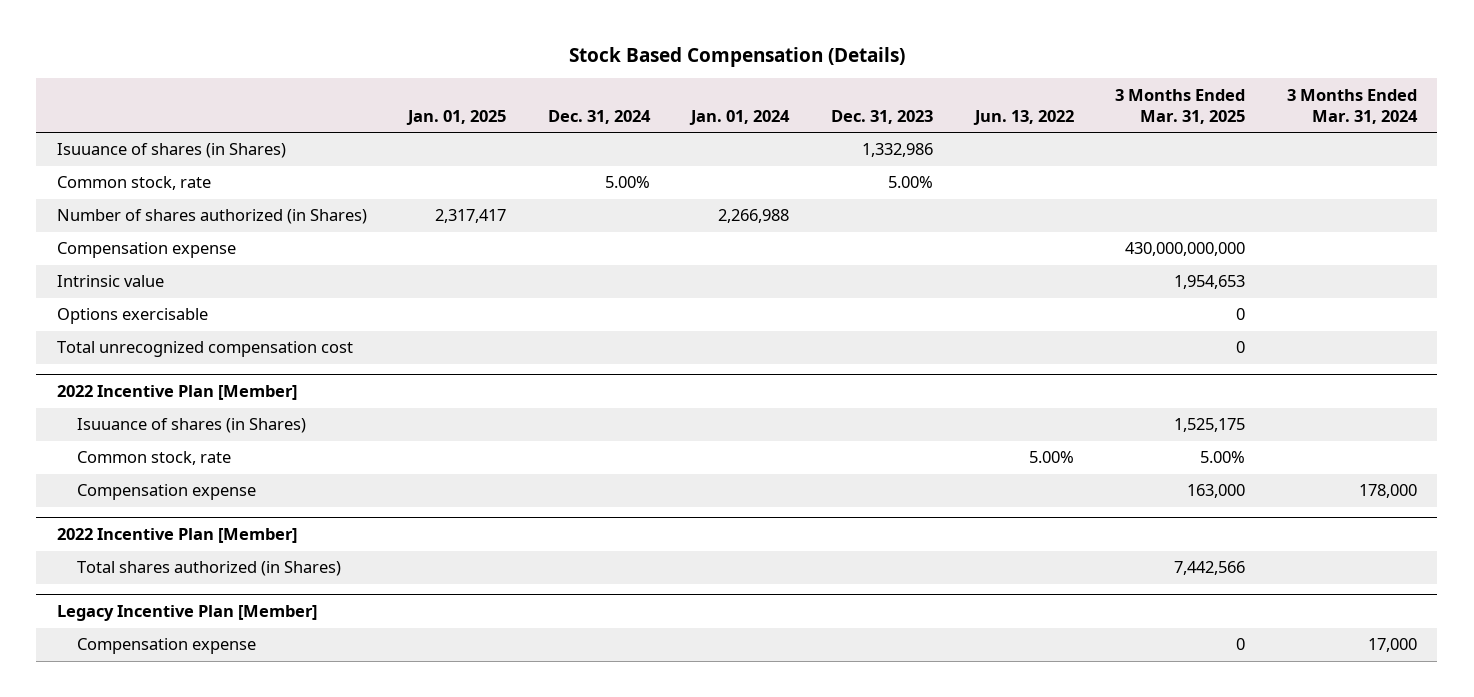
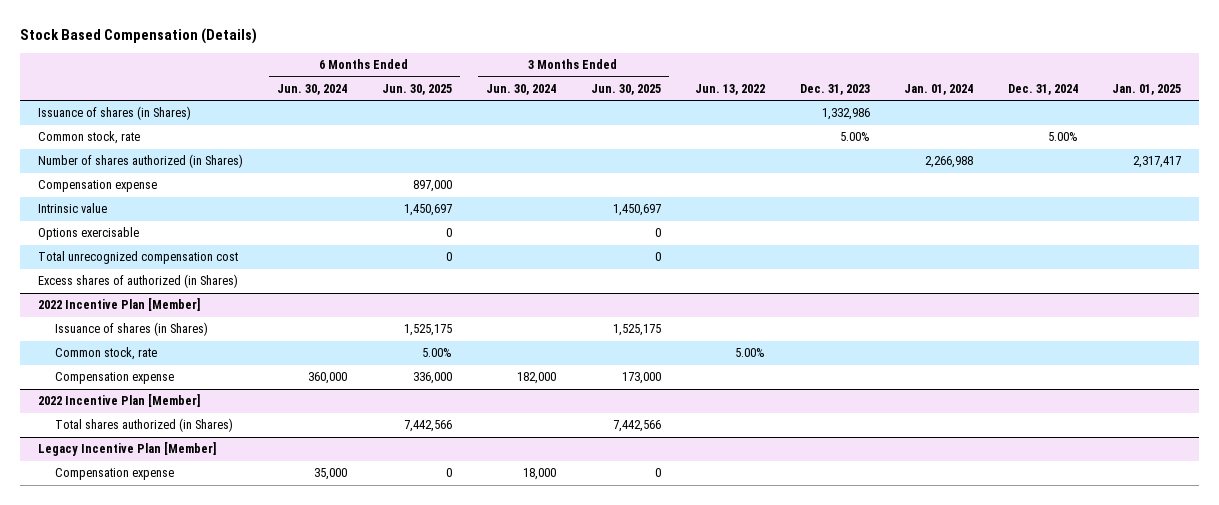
- | Jan. 01, 2025 | Dec. 31, 2024 | Jan. 01, 2024 | Dec. 31, 2023 | Jun. 13, 2022 | 3 Months Ended Mar. 31, 2025 | 3 Months Ended Mar. 31, 2024
+ | 6 Months Ended Jun. 30, 2024 | 6 Months Ended Jun. 30, 2025 | 3 Months Ended Jun. 30, 2024 | 3 Months Ended Jun. 30, 2025 | Jun. 13, 2022 | Dec. 31, 2023 | Jan. 01, 2024 | Dec. 31, 2024 | Jan. 01, 2025
- Isuuance of shares (in Shares) | | | | 1,332,986 | | |
+ Issuance of shares (in Shares) | | | | | | 1,332,986 | | |
+ Excess shares of authorized (in Shares)
@ 2022 Incentive Plan [Member]
- Isuuance of shares (in Shares) | | | | | | 1,525,175 |
+ Issuance of shares (in Shares) | | 1,525,175 | | 1,525,175 | | | | |

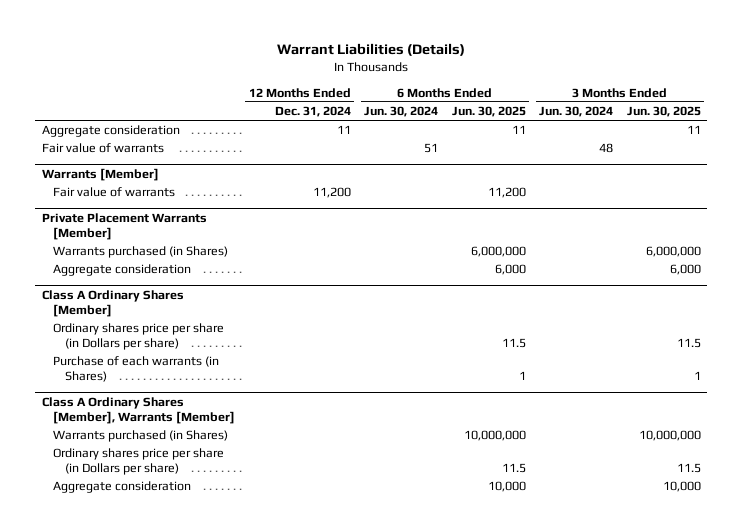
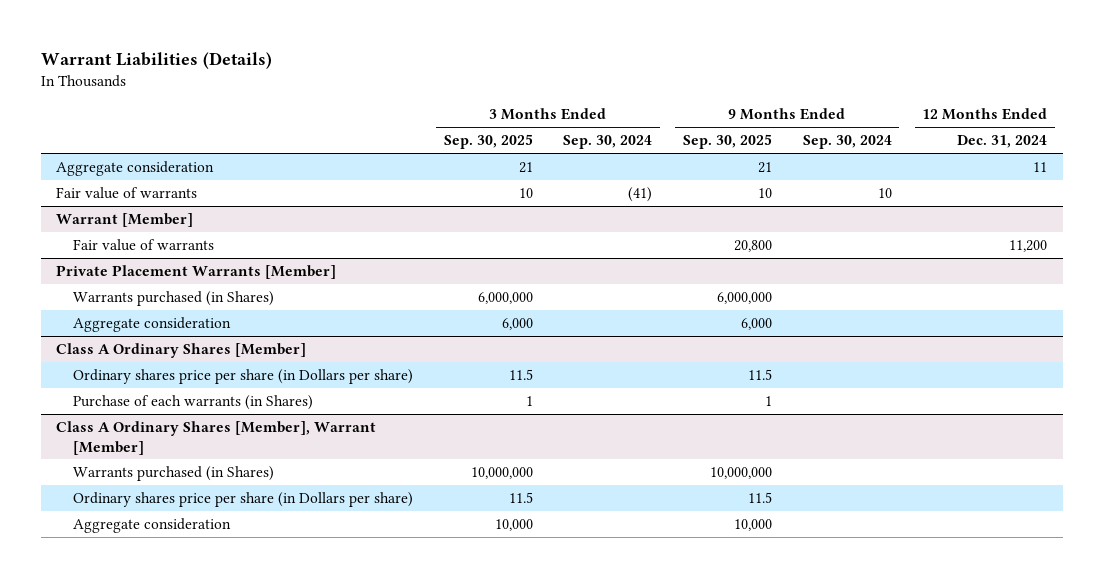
- | 12 Months Ended Dec. 31, 2024 | 6 Months Ended Jun. 30, 2024 | 6 Months Ended Jun. 30, 2025 | 3 Months Ended Jun. 30, 2024 | 3 Months Ended Jun. 30, 2025
+ | 3 Months Ended Sep. 30, 2025 | 3 Months Ended Sep. 30, 2024 | 9 Months Ended Sep. 30, 2025 | 9 Months Ended Sep. 30, 2024 | 12 Months Ended Dec. 31, 2024
- Warrants [Member]
+ Warrant [Member]
- Class A Ordinary Shares [Member], Warrants [Member]
+ Class A Ordinary Shares [Member], Warrant [Member]

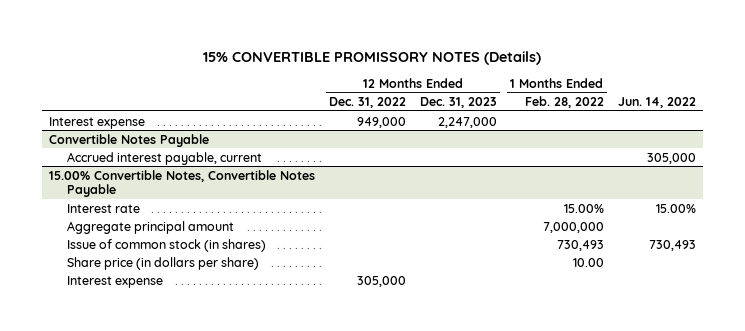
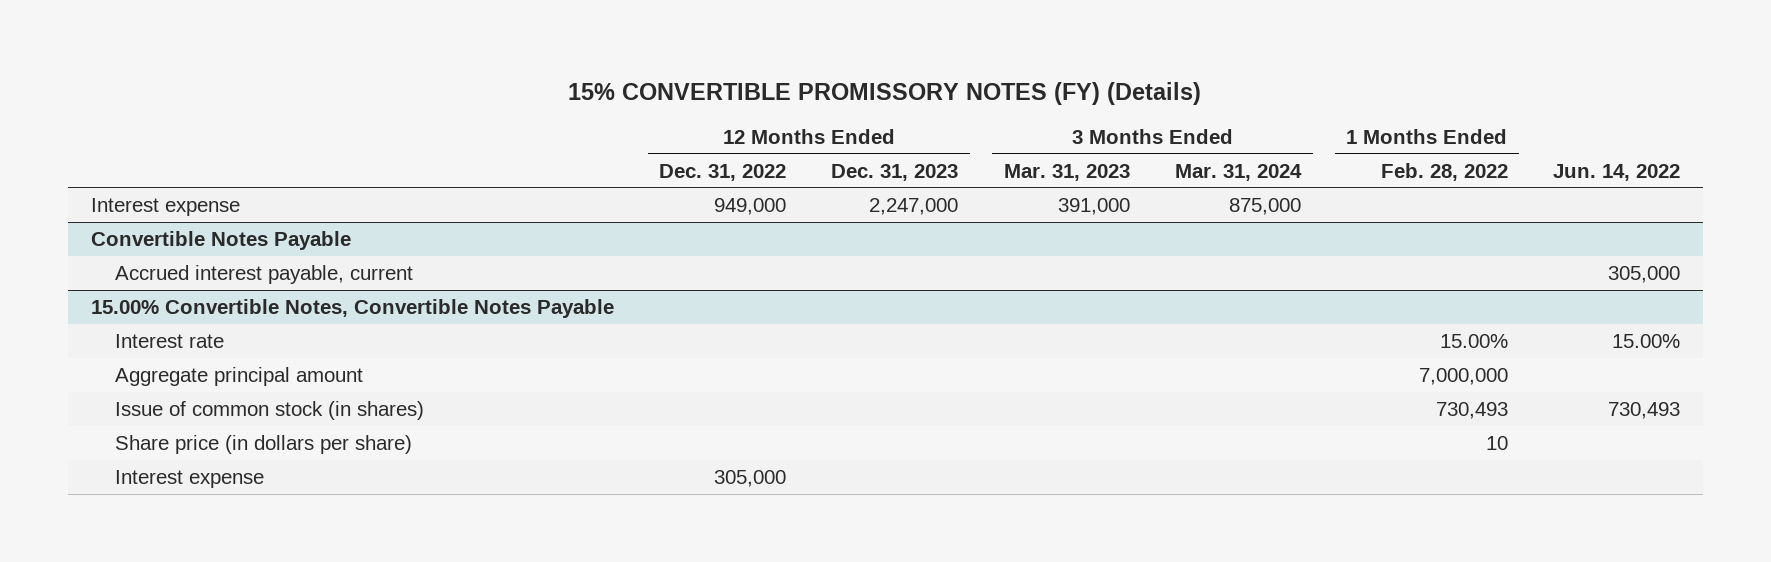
- 15% CONVERTIBLE PROMISSORY NOTES (Details)
+ 15% CONVERTIBLE PROMISSORY NOTES (FY) (Details)
- | 12 Months Ended Dec. 31, 2022 | 12 Months Ended Dec. 31, 2023 | 1 Months Ended Feb. 28, 2022 | Jun. 14, 2022
+ | 12 Months Ended Dec. 31, 2022 | 12 Months Ended Dec. 31, 2023 | 3 Months Ended Mar. 31, 2023 | 3 Months Ended Mar. 31, 2024 | 1 Months Ended Feb. 28, 2022 | Jun. 14, 2022
@ 15.00% Convertible Notes, Convertible Notes Payable
- Share price (in dollars per share) | | | 10.00 |
+ Share price (in dollars per share) | | | | | 10 |

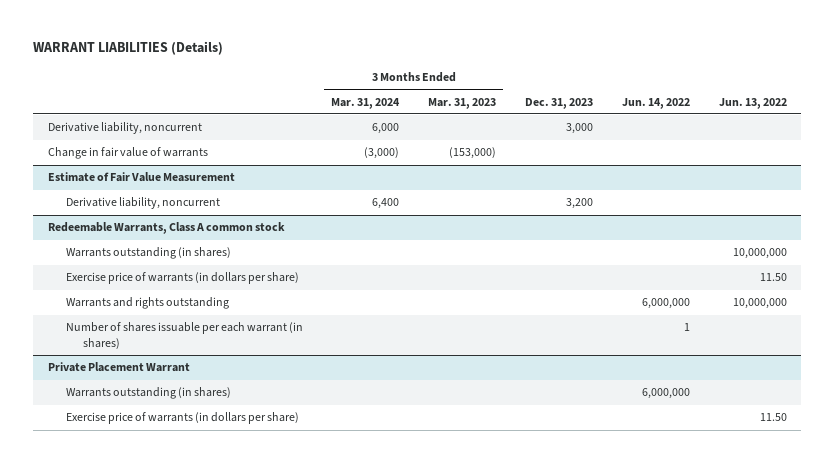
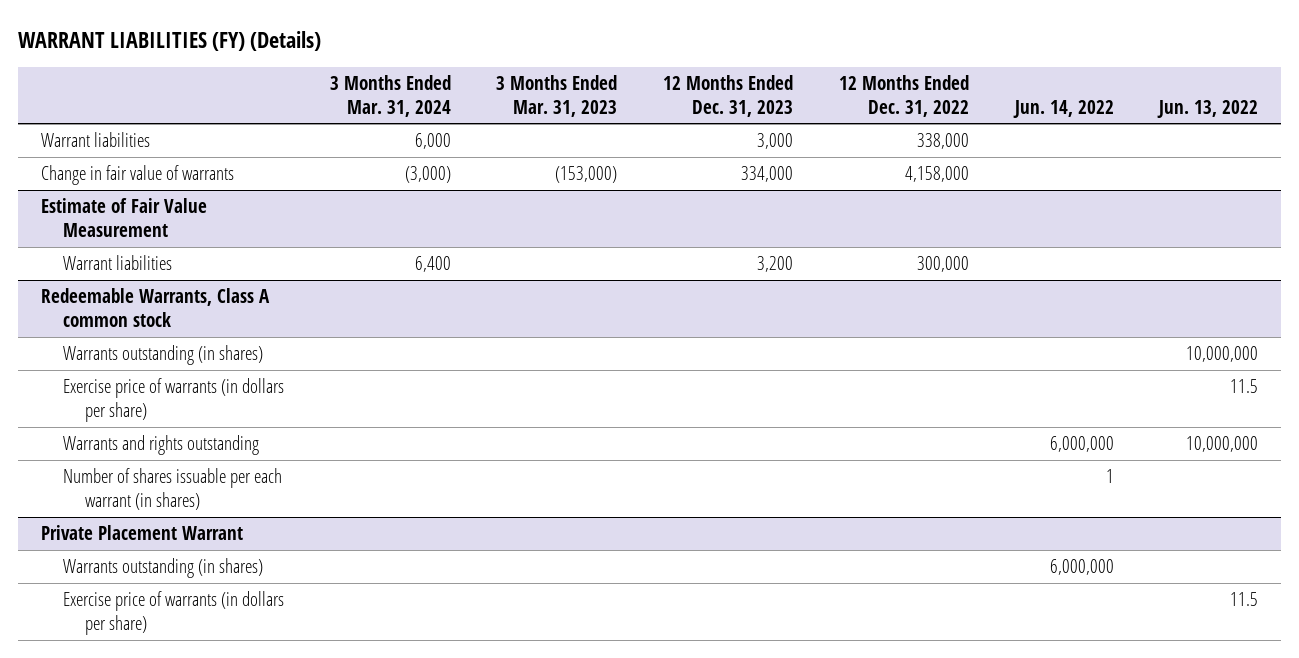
- WARRANT LIABILITIES (Details)
+ WARRANT LIABILITIES (FY) (Details)
- | 3 Months Ended Mar. 31, 2024 | 3 Months Ended Mar. 31, 2023 | Dec. 31, 2023 | Jun. 14, 2022 | Jun. 13, 2022
+ | 3 Months Ended Mar. 31, 2024 | 3 Months Ended Mar. 31, 2023 | 12 Months Ended Dec. 31, 2023 | 12 Months Ended Dec. 31, 2022 | Jun. 14, 2022 | Jun. 13, 2022
- Derivative liability, noncurrent | 6,000 | | 3,000 | |
+ Warrant liabilities | 6,000 | | 3,000 | 338,000 | |
@ Estimate of Fair Value Measurement
- Derivative liability, noncurrent | 6,400 | | 3,200 | |
+ Warrant liabilities | 6,400 | | 3,200 | 300,000 | |
@ Redeemable Warrants, Class A common stock
- Exercise price of warrants (in dollars per share) | | | | | 11.50
+ Exercise price of warrants (in dollars per share) | | | | | | 11.5
@ Private Placement Warrant
- Exercise price of warrants (in dollars per share) | | | | | 11.50
+ Exercise price of warrants (in dollars per share) | | | | | | 11.5

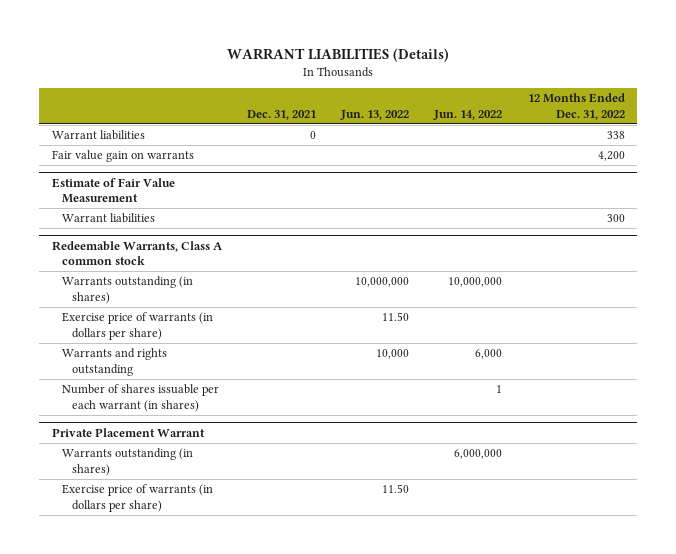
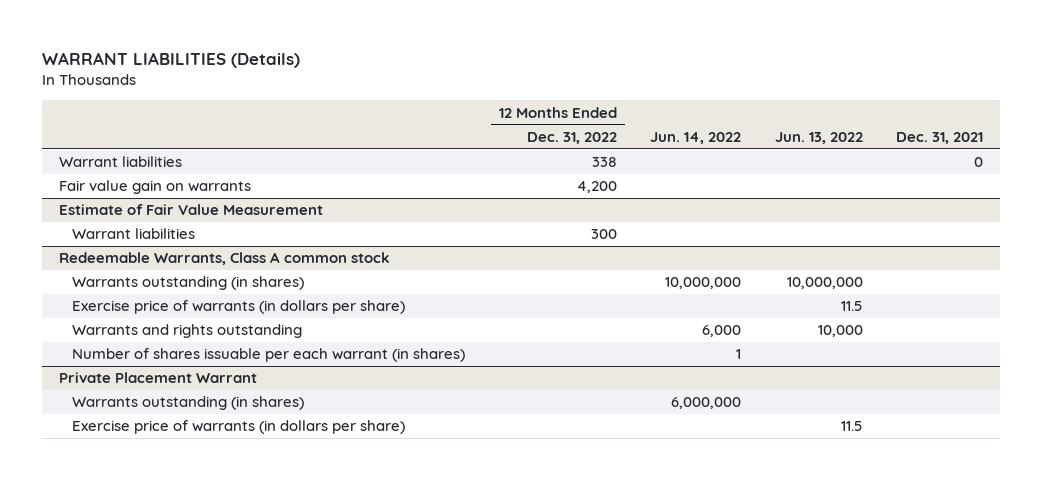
- | Dec. 31, 2021 | Jun. 13, 2022 | Jun. 14, 2022 | 12 Months Ended Dec. 31, 2022
+ | 12 Months Ended Dec. 31, 2022 | Jun. 14, 2022 | Jun. 13, 2022 | Dec. 31, 2021
@ Redeemable Warrants, Class A common stock
- Exercise price of warrants (in dollars per share) | | 11.50 | |
+ Exercise price of warrants (in dollars per share) | | | 11.5 |
@ Private Placement Warrant
- Exercise price of warrants (in dollars per share) | | 11.50 | |
+ Exercise price of warrants (in dollars per share) | | | 11.5 |

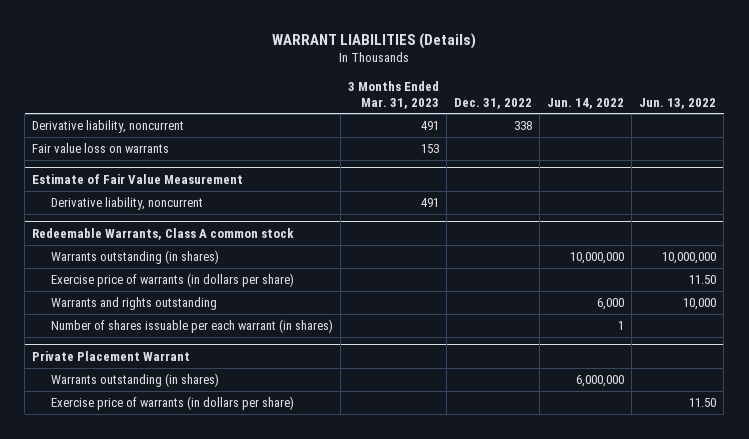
- | 12 Months Ended Dec. 31, 2022 | Jun. 14, 2022 | Jun. 13, 2022 | Dec. 31, 2021
+ | 3 Months Ended Mar. 31, 2023 | Dec. 31, 2022 | Jun. 14, 2022 | Jun. 13, 2022
- Warrant liabilities | 338 | | | 0
- Fair value gain on warrants | 4,200 | | |
+ Derivative liability, noncurrent | 491 | 338 | |
+ Fair value loss on warrants | 153 | | |
@ Estimate of Fair Value Measurement
- Warrant liabilities | 300 | | |
+ Derivative liability, noncurrent | 491 | | |
@ Redeemable Warrants, Class A common stock
- Exercise price of warrants (in dollars per share) | | | 11.5 |
+ Exercise price of warrants (in dollars per share) | | | | 11.50
@ Private Placement Warrant
- Exercise price of warrants (in dollars per share) | | | 11.5 |
+ Exercise price of warrants (in dollars per share) | | | | 11.50

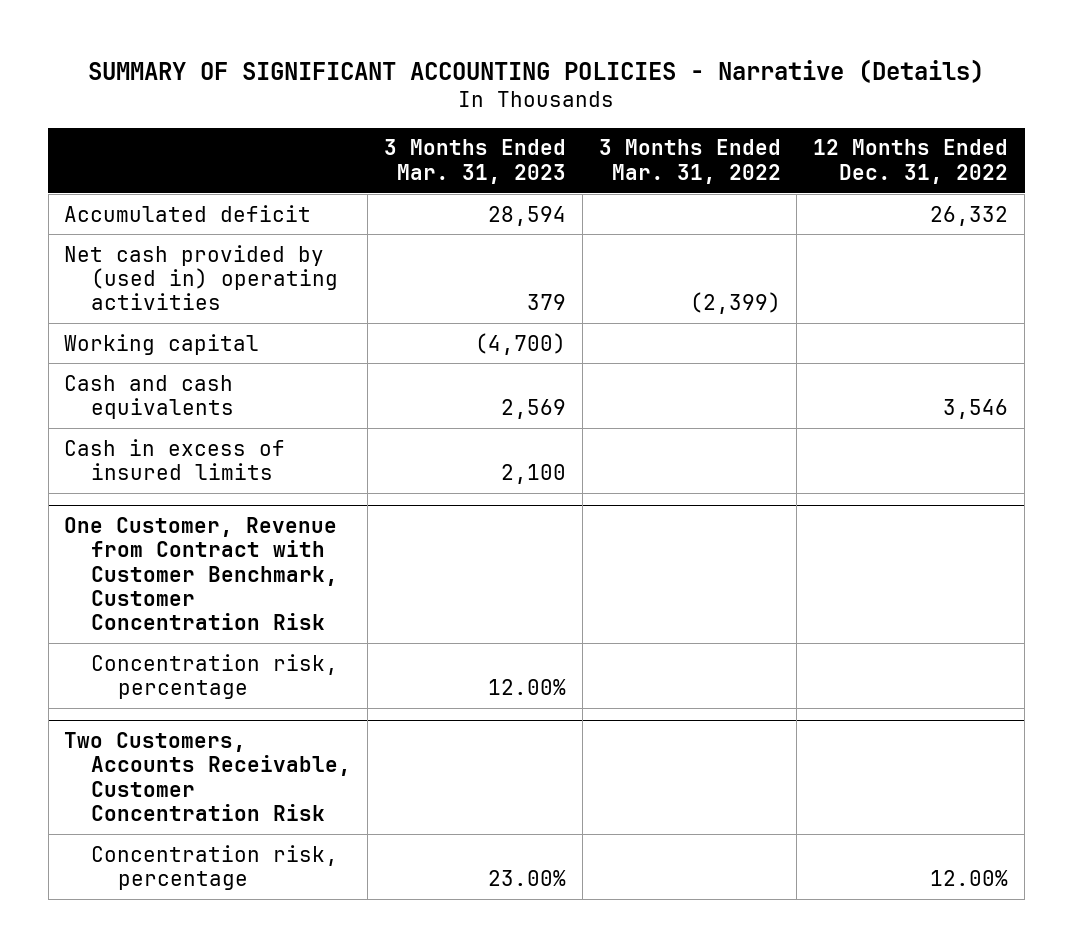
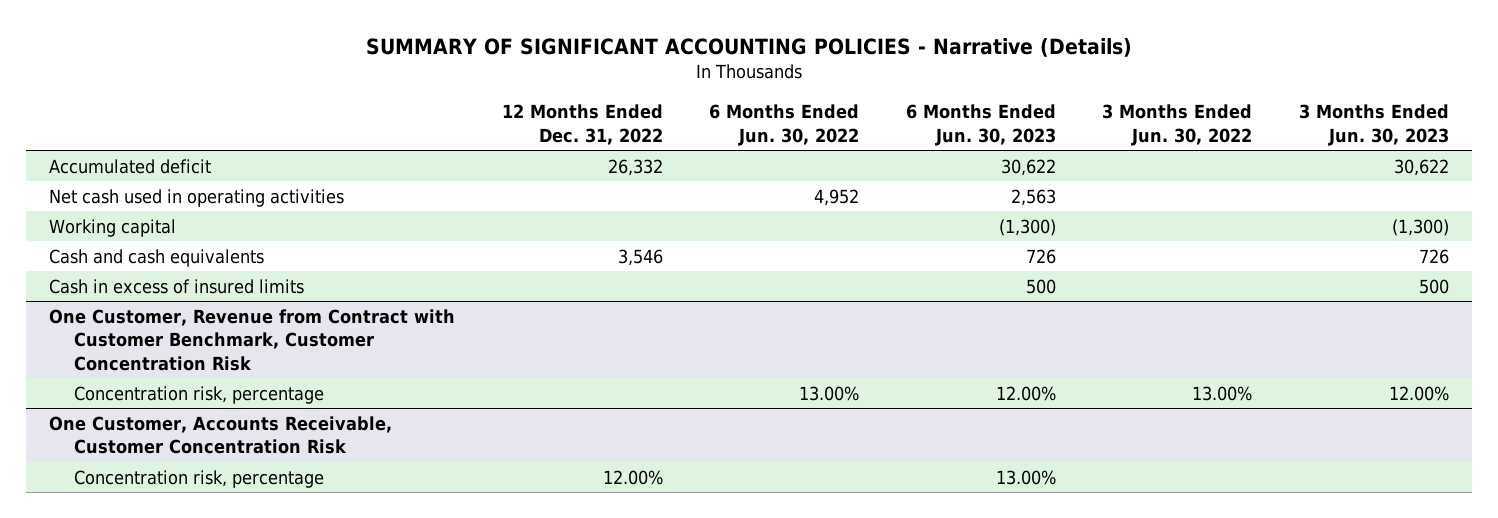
- | 3 Months Ended Mar. 31, 2023 | 3 Months Ended Mar. 31, 2022 | 12 Months Ended Dec. 31, 2022
+ | 12 Months Ended Dec. 31, 2022 | 6 Months Ended Jun. 30, 2022 | 6 Months Ended Jun. 30, 2023 | 3 Months Ended Jun. 30, 2022 | 3 Months Ended Jun. 30, 2023
- Net cash provided by (used in) operating activities | 379 | (2,399) |
+ Net cash used in operating activities | | 4,952 | 2,563 | |
- Two Customers, Accounts Receivable, Customer Concentration Risk
+ One Customer, Accounts Receivable, Customer Concentration Risk

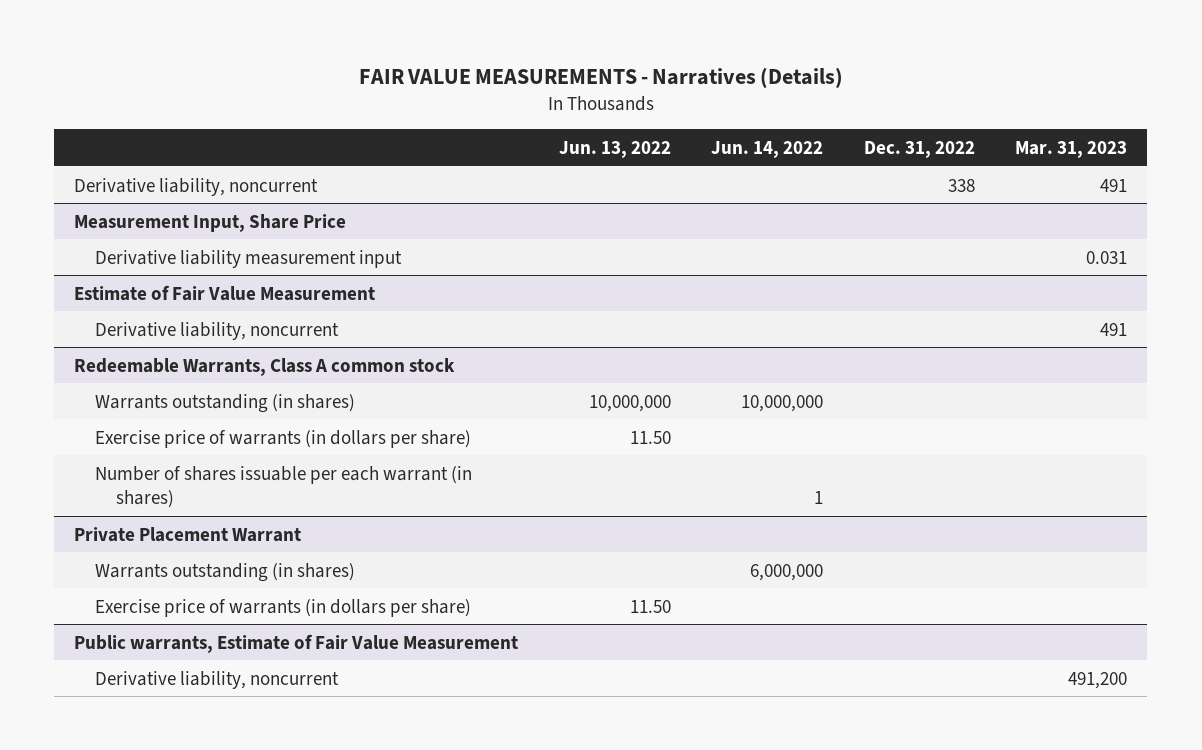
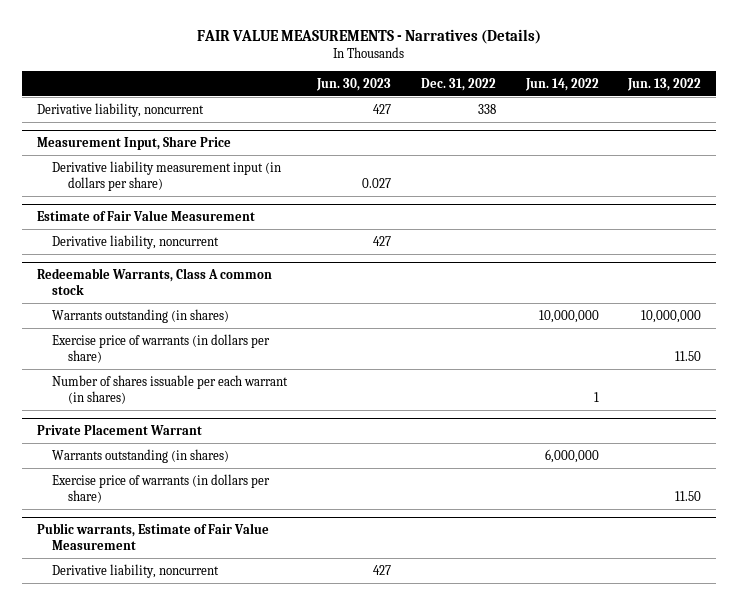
- | Jun. 13, 2022 | Jun. 14, 2022 | Dec. 31, 2022 | Mar. 31, 2023
+ | Jun. 30, 2023 | Dec. 31, 2022 | Jun. 14, 2022 | Jun. 13, 2022
@ Measurement Input, Share Price
- Derivative liability measurement input | | | | 0.031
+ Derivative liability measurement input (in dollars per share) | 0.027 | | |

